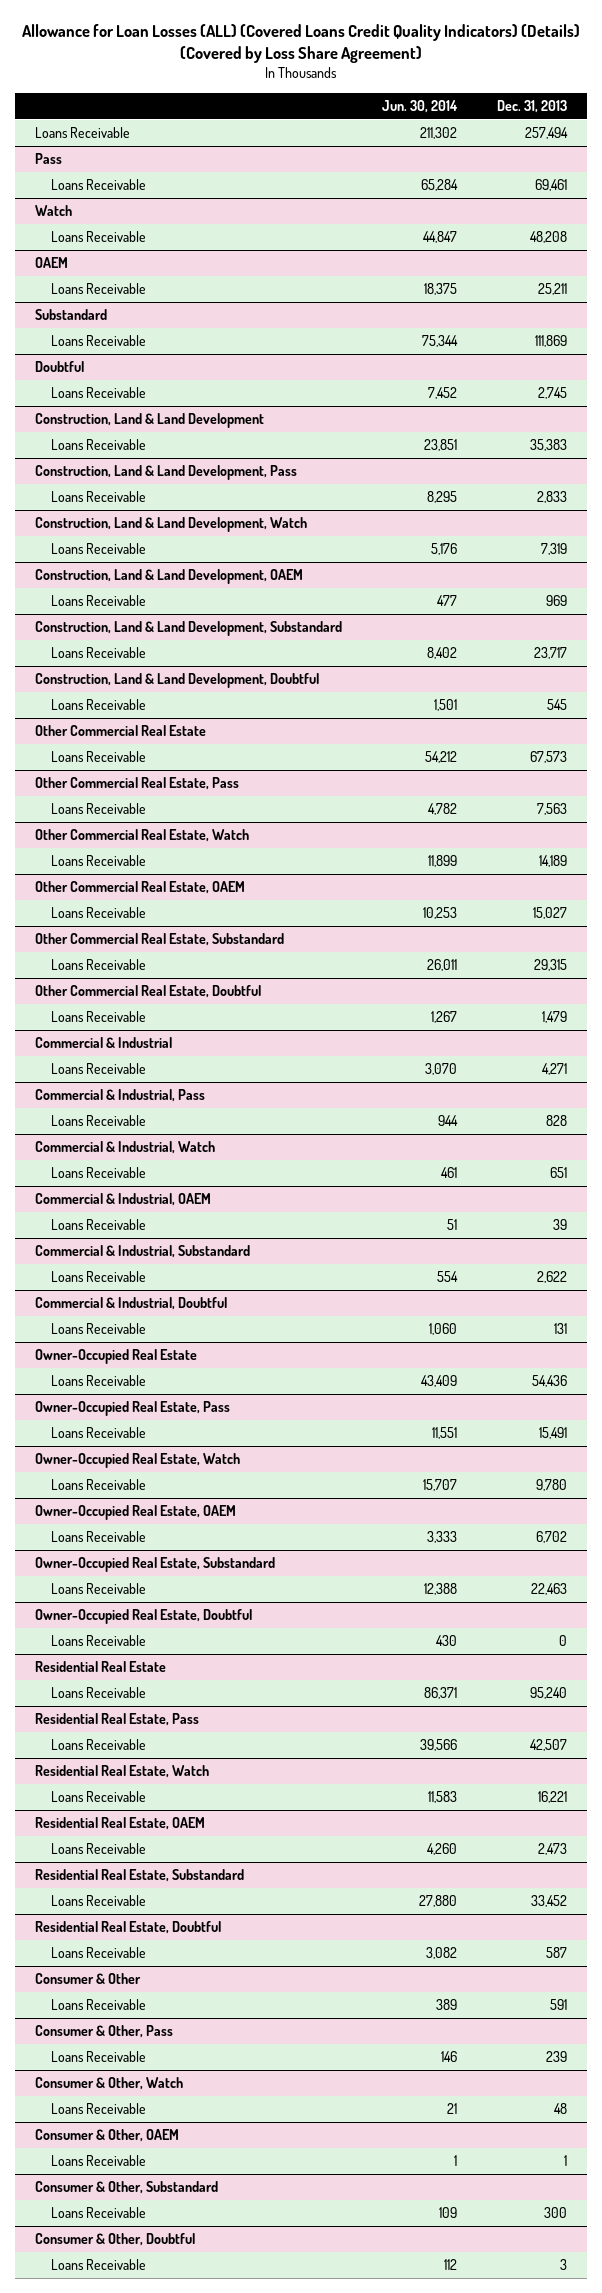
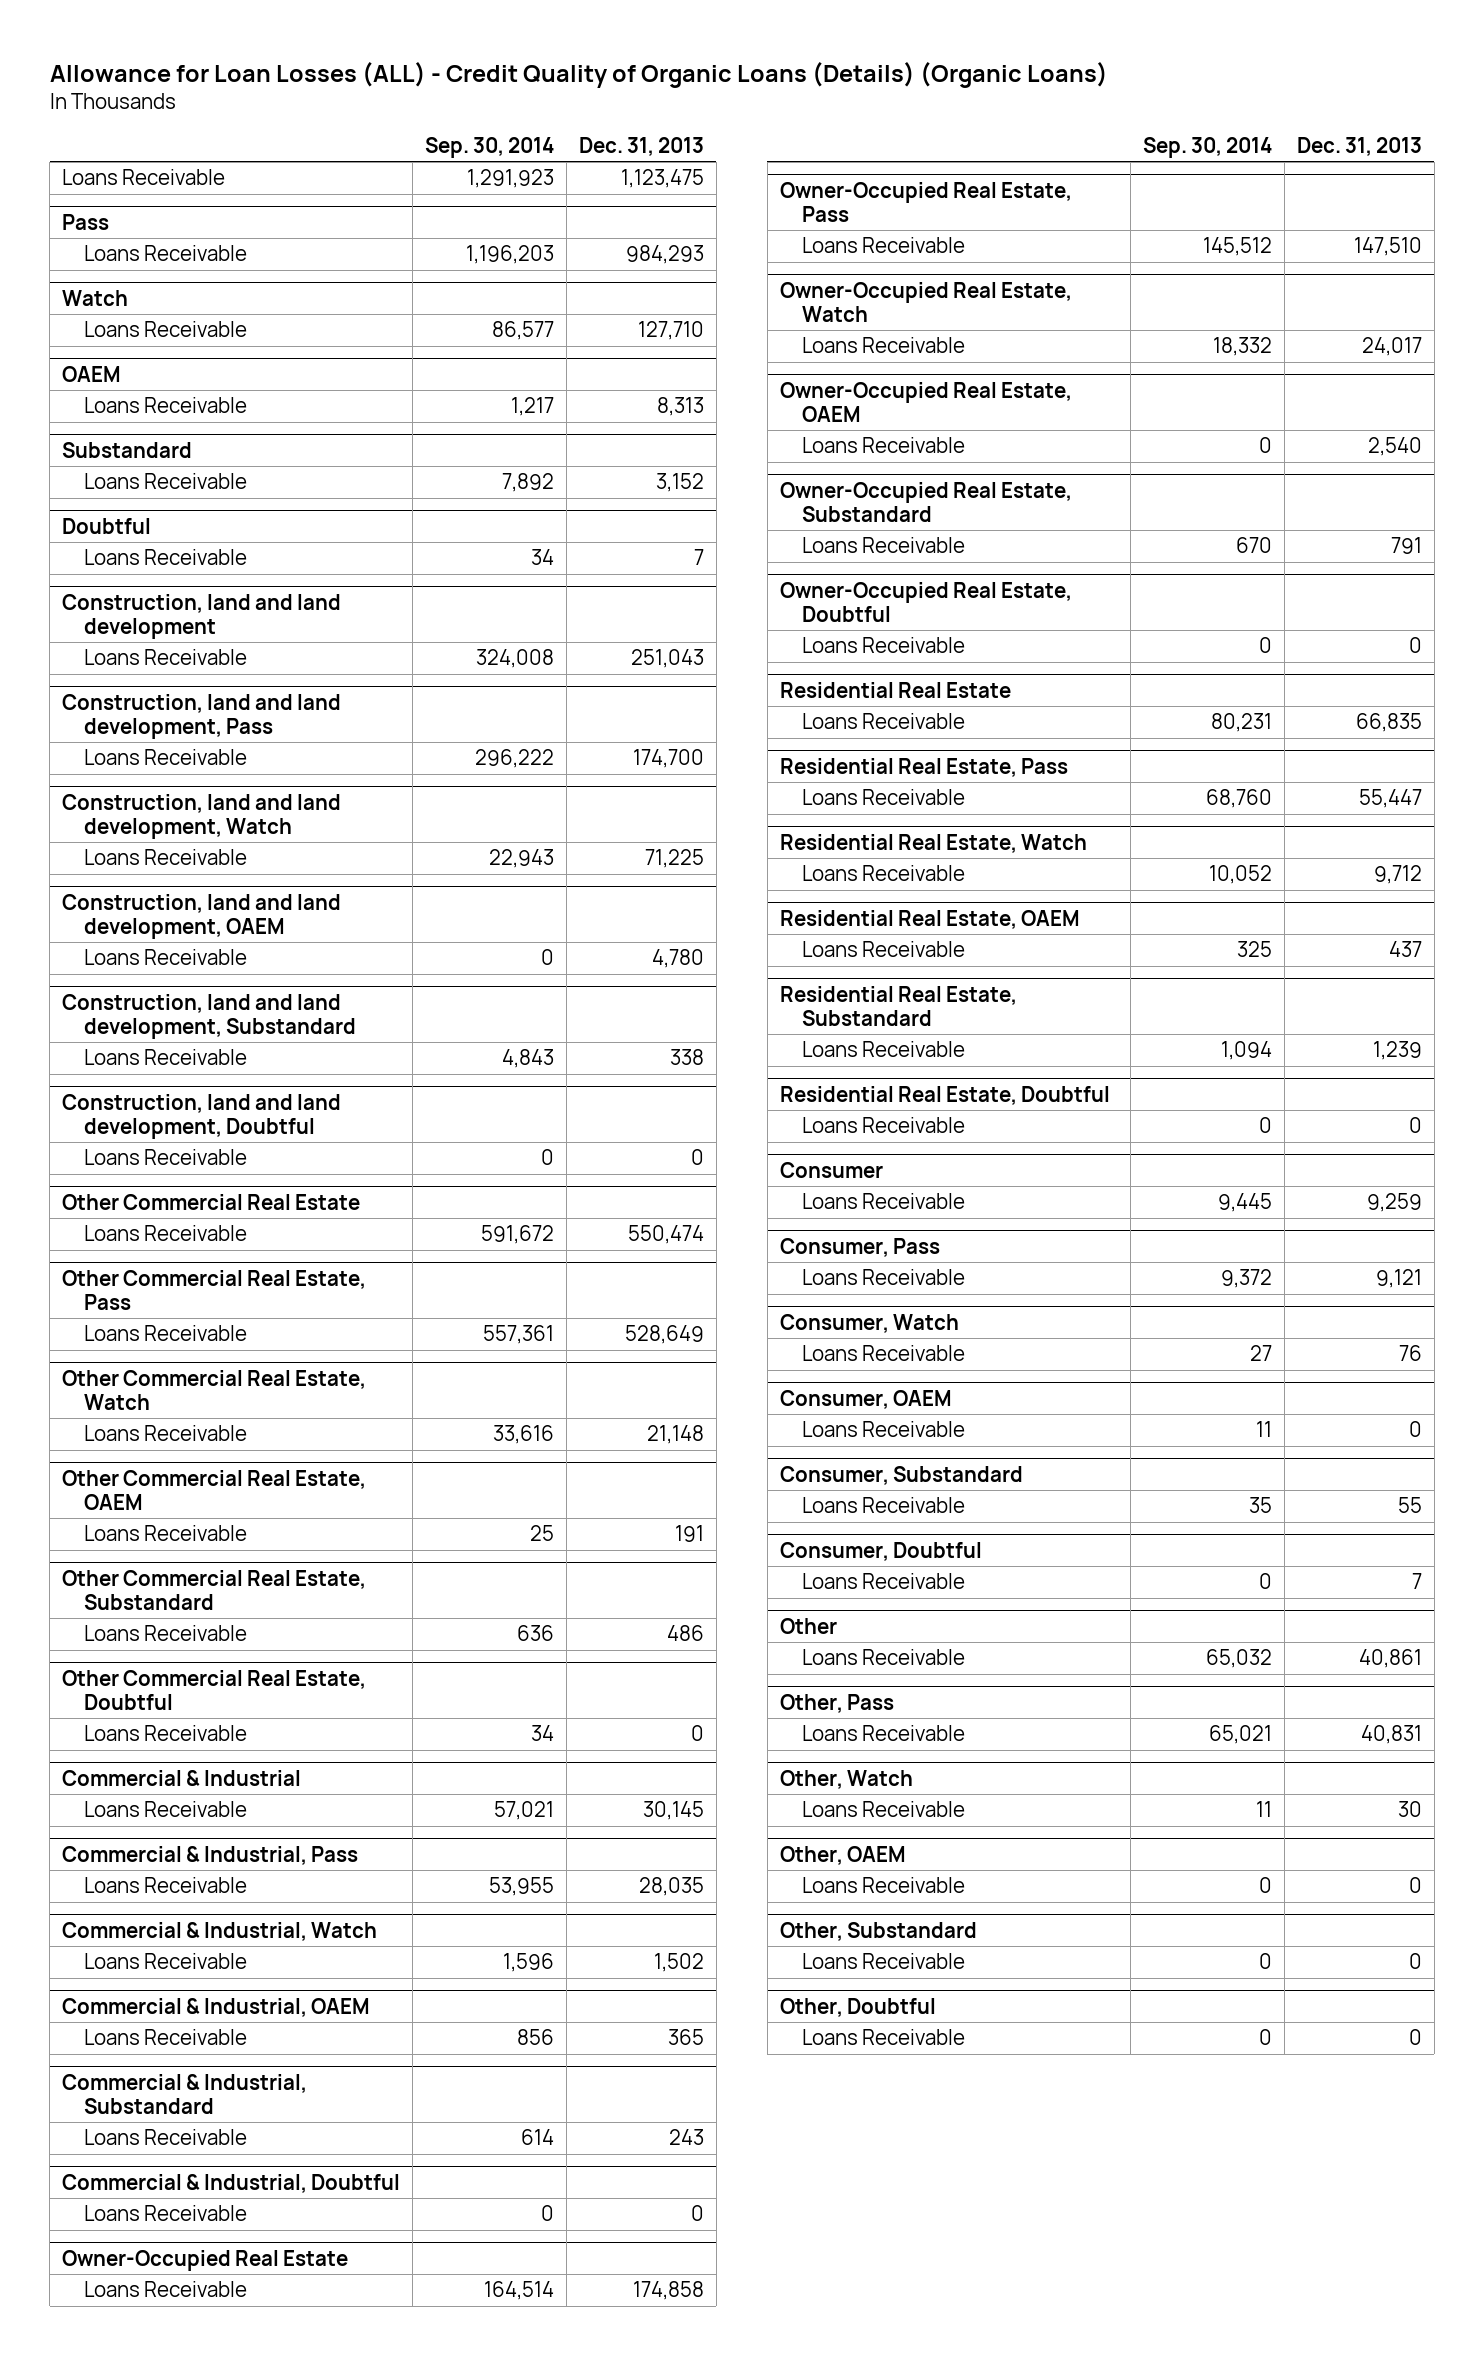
- Allowance for Loan Losses (ALL) (Covered Loans Credit Quality Indicators) (Details) (Covered by Loss Share Agreement)
+ Allowance for Loan Losses (ALL) - Credit Quality of Organic Loans (Details) (Organic Loans)
- | Jun. 30, 2014 | Dec. 31, 2013
+ | Sep. 30, 2014 | Dec. 31, 2013
- Loans Receivable | 211,302 | 257,494
+ Loans Receivable | 1,291,923 | 1,123,475
@ Pass
- Loans Receivable | 65,284 | 69,461
+ Loans Receivable | 1,196,203 | 984,293
@ Watch
- Loans Receivable | 44,847 | 48,208
+ Loans Receivable | 86,577 | 127,710
@ OAEM
- Loans Receivable | 18,375 | 25,211
+ Loans Receivable | 1,217 | 8,313
@ Substandard
- Loans Receivable | 75,344 | 111,869
+ Loans Receivable | 7,892 | 3,152
@ Doubtful
- Loans Receivable | 7,452 | 2,745
- Construction, Land & Land Development
- Loans Receivable | 23,851 | 35,383
- Construction, Land & Land Development, Pass
- Loans Receivable | 8,295 | 2,833
- Construction, Land & Land Development, Watch
- Loans Receivable | 5,176 | 7,319
- Construction, Land & Land Development, OAEM
- Loans Receivable | 477 | 969
- Construction, Land & Land Development, Substandard
- Loans Receivable | 8,402 | 23,717
- Construction, Land & Land Development, Doubtful
- Loans Receivable | 1,501 | 545
@ Doubtful
+ Loans Receivable | 34 | 7
+ Construction, land and land development
+ Loans Receivable | 324,008 | 251,043
+ Construction, land and land development, Pass
+ Loans Receivable | 296,222 | 174,700
+ Construction, land and land development, Watch
+ Loans Receivable | 22,943 | 71,225
+ Construction, land and land development, OAEM
+ Loans Receivable | 0 | 4,780
+ Construction, land and land development, Substandard
+ Loans Receivable | 4,843 | 338
+ Construction, land and land development, Doubtful
+ Loans Receivable | 0 | 0
@ Other Commercial Real Estate
- Loans Receivable | 54,212 | 67,573
+ Loans Receivable | 591,672 | 550,474
@ Other Commercial Real Estate, Pass
- Loans Receivable | 4,782 | 7,563
+ Loans Receivable | 557,361 | 528,649
@ Other Commercial Real Estate, Watch
- Loans Receivable | 11,899 | 14,189
+ Loans Receivable | 33,616 | 21,148
@ Other Commercial Real Estate, OAEM
- Loans Receivable | 10,253 | 15,027
+ Loans Receivable | 25 | 191
@ Other Commercial Real Estate, Substandard
- Loans Receivable | 26,011 | 29,315
+ Loans Receivable | 636 | 486
@ Other Commercial Real Estate, Doubtful
- Loans Receivable | 1,267 | 1,479
+ Loans Receivable | 34 | 0
@ Commercial & Industrial
- Loans Receivable | 3,070 | 4,271
+ Loans Receivable | 57,021 | 30,145
@ Commercial & Industrial, Pass
- Loans Receivable | 944 | 828
+ Loans Receivable | 53,955 | 28,035
@ Commercial & Industrial, Watch
- Loans Receivable | 461 | 651
+ Loans Receivable | 1,596 | 1,502
@ Commercial & Industrial, OAEM
- Loans Receivable | 51 | 39
+ Loans Receivable | 856 | 365
@ Commercial & Industrial, Substandard
- Loans Receivable | 554 | 2,622
+ Loans Receivable | 614 | 243
@ Commercial & Industrial, Doubtful
- Loans Receivable | 1,060 | 131
+ Loans Receivable | 0 | 0
@ Owner-Occupied Real Estate
- Loans Receivable | 43,409 | 54,436
+ Loans Receivable | 164,514 | 174,858
@ Owner-Occupied Real Estate, Pass
- Loans Receivable | 11,551 | 15,491
+ Loans Receivable | 145,512 | 147,510
@ Owner-Occupied Real Estate, Watch
- Loans Receivable | 15,707 | 9,780
+ Loans Receivable | 18,332 | 24,017
@ Owner-Occupied Real Estate, OAEM
- Loans Receivable | 3,333 | 6,702
+ Loans Receivable | 0 | 2,540
@ Owner-Occupied Real Estate, Substandard
- Loans Receivable | 12,388 | 22,463
+ Loans Receivable | 670 | 791
@ Residential Real Estate
- Loans Receivable | 86,371 | 95,240
+ Loans Receivable | 80,231 | 66,835
@ Residential Real Estate, Pass
- Loans Receivable | 39,566 | 42,507
+ Loans Receivable | 68,760 | 55,447
@ Residential Real Estate, Watch
- Loans Receivable | 11,583 | 16,221
+ Loans Receivable | 10,052 | 9,712
@ Residential Real Estate, OAEM
- Loans Receivable | 4,260 | 2,473
+ Loans Receivable | 325 | 437
@ Residential Real Estate, Substandard
- Loans Receivable | 27,880 | 33,452
+ Loans Receivable | 1,094 | 1,239
@ Residential Real Estate, Doubtful
- Loans Receivable | 3,082 | 587
- Consumer & Other
- Loans Receivable | 389 | 591
- Consumer & Other, Pass
- Loans Receivable | 146 | 239
- Consumer & Other, Watch
- Loans Receivable | 21 | 48
- Consumer & Other, OAEM
- Loans Receivable | 1 | 1
- Consumer & Other, Substandard
- Loans Receivable | 109 | 300
- Consumer & Other, Doubtful
- Loans Receivable | 112 | 3
@ Residential Real Estate, Doubtful
+ Loans Receivable | 0 | 0
+ Consumer
+ Loans Receivable | 9,445 | 9,259
+ Consumer, Pass
+ Loans Receivable | 9,372 | 9,121
+ Consumer, Watch
+ Loans Receivable | 27 | 76
+ Consumer, OAEM
+ Loans Receivable | 11 | 0
+ Consumer, Substandard
+ Loans Receivable | 35 | 55
+ Consumer, Doubtful
+ Loans Receivable | 0 | 7
+ Other
+ Loans Receivable | 65,032 | 40,861
+ Other, Pass
+ Loans Receivable | 65,021 | 40,831
+ Other, Watch
+ Loans Receivable | 11 | 30
+ Other, OAEM
+ Loans Receivable | 0 | 0
+ Other, Substandard
+ Loans Receivable | 0 | 0
+ Other, Doubtful
+ Loans Receivable | 0 | 0

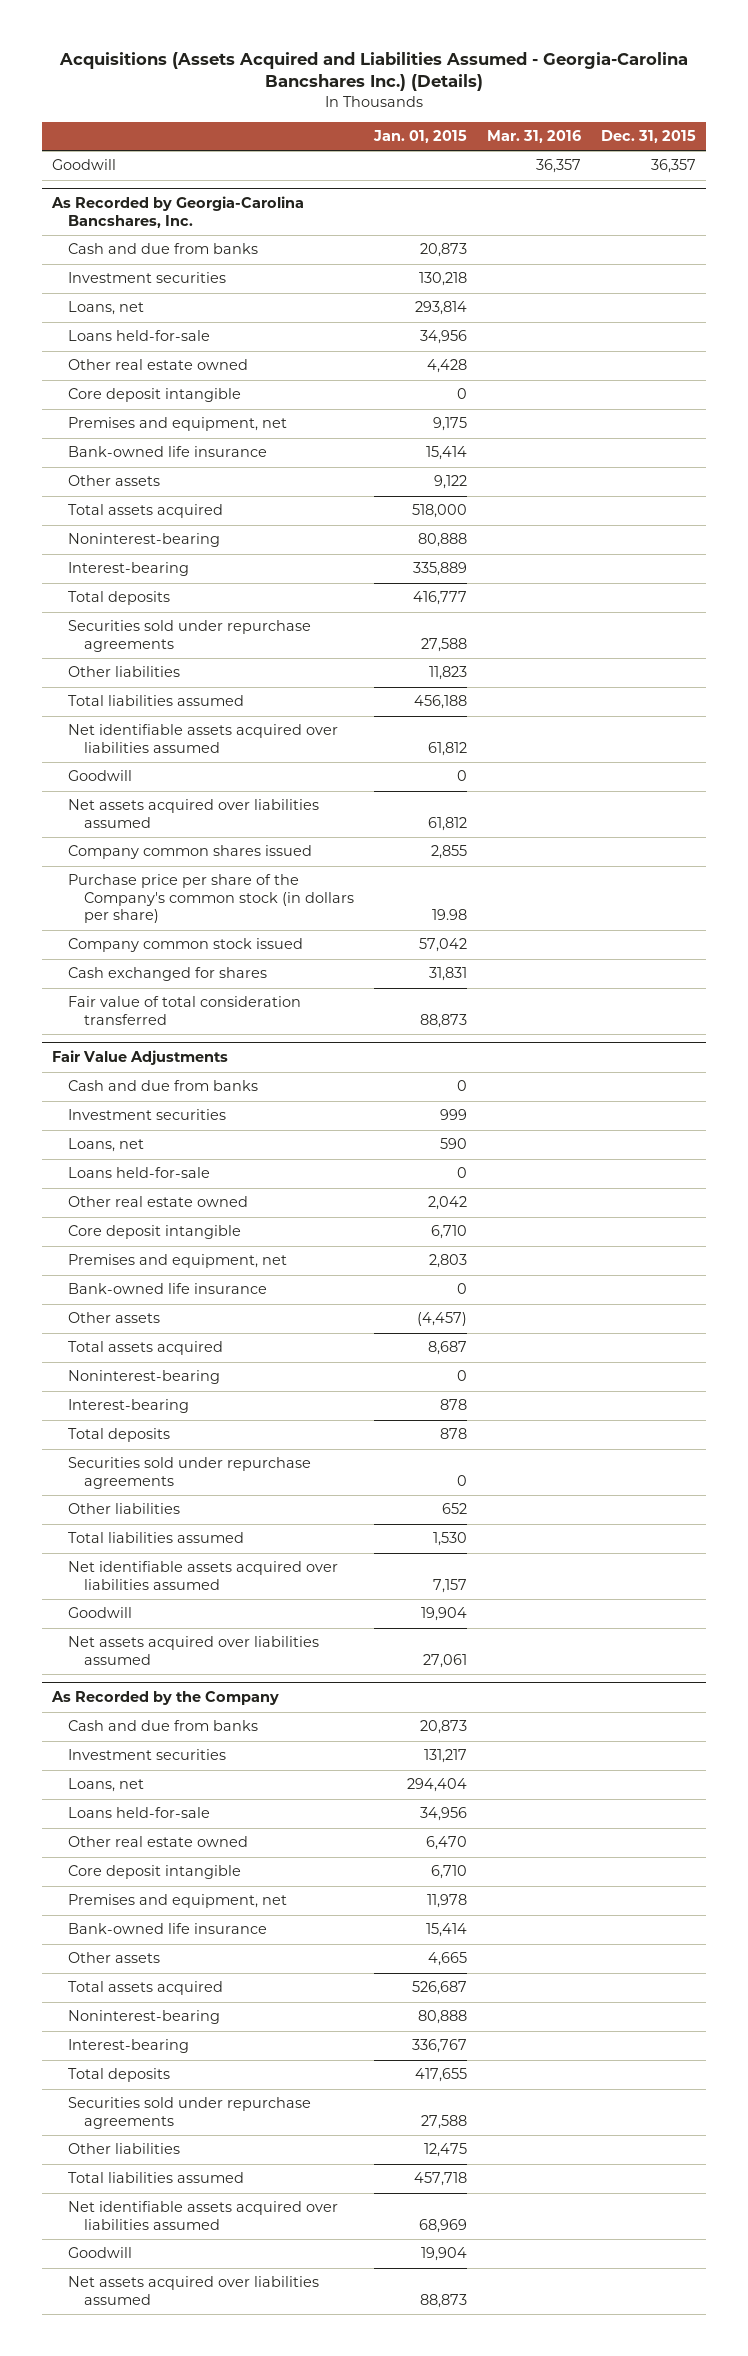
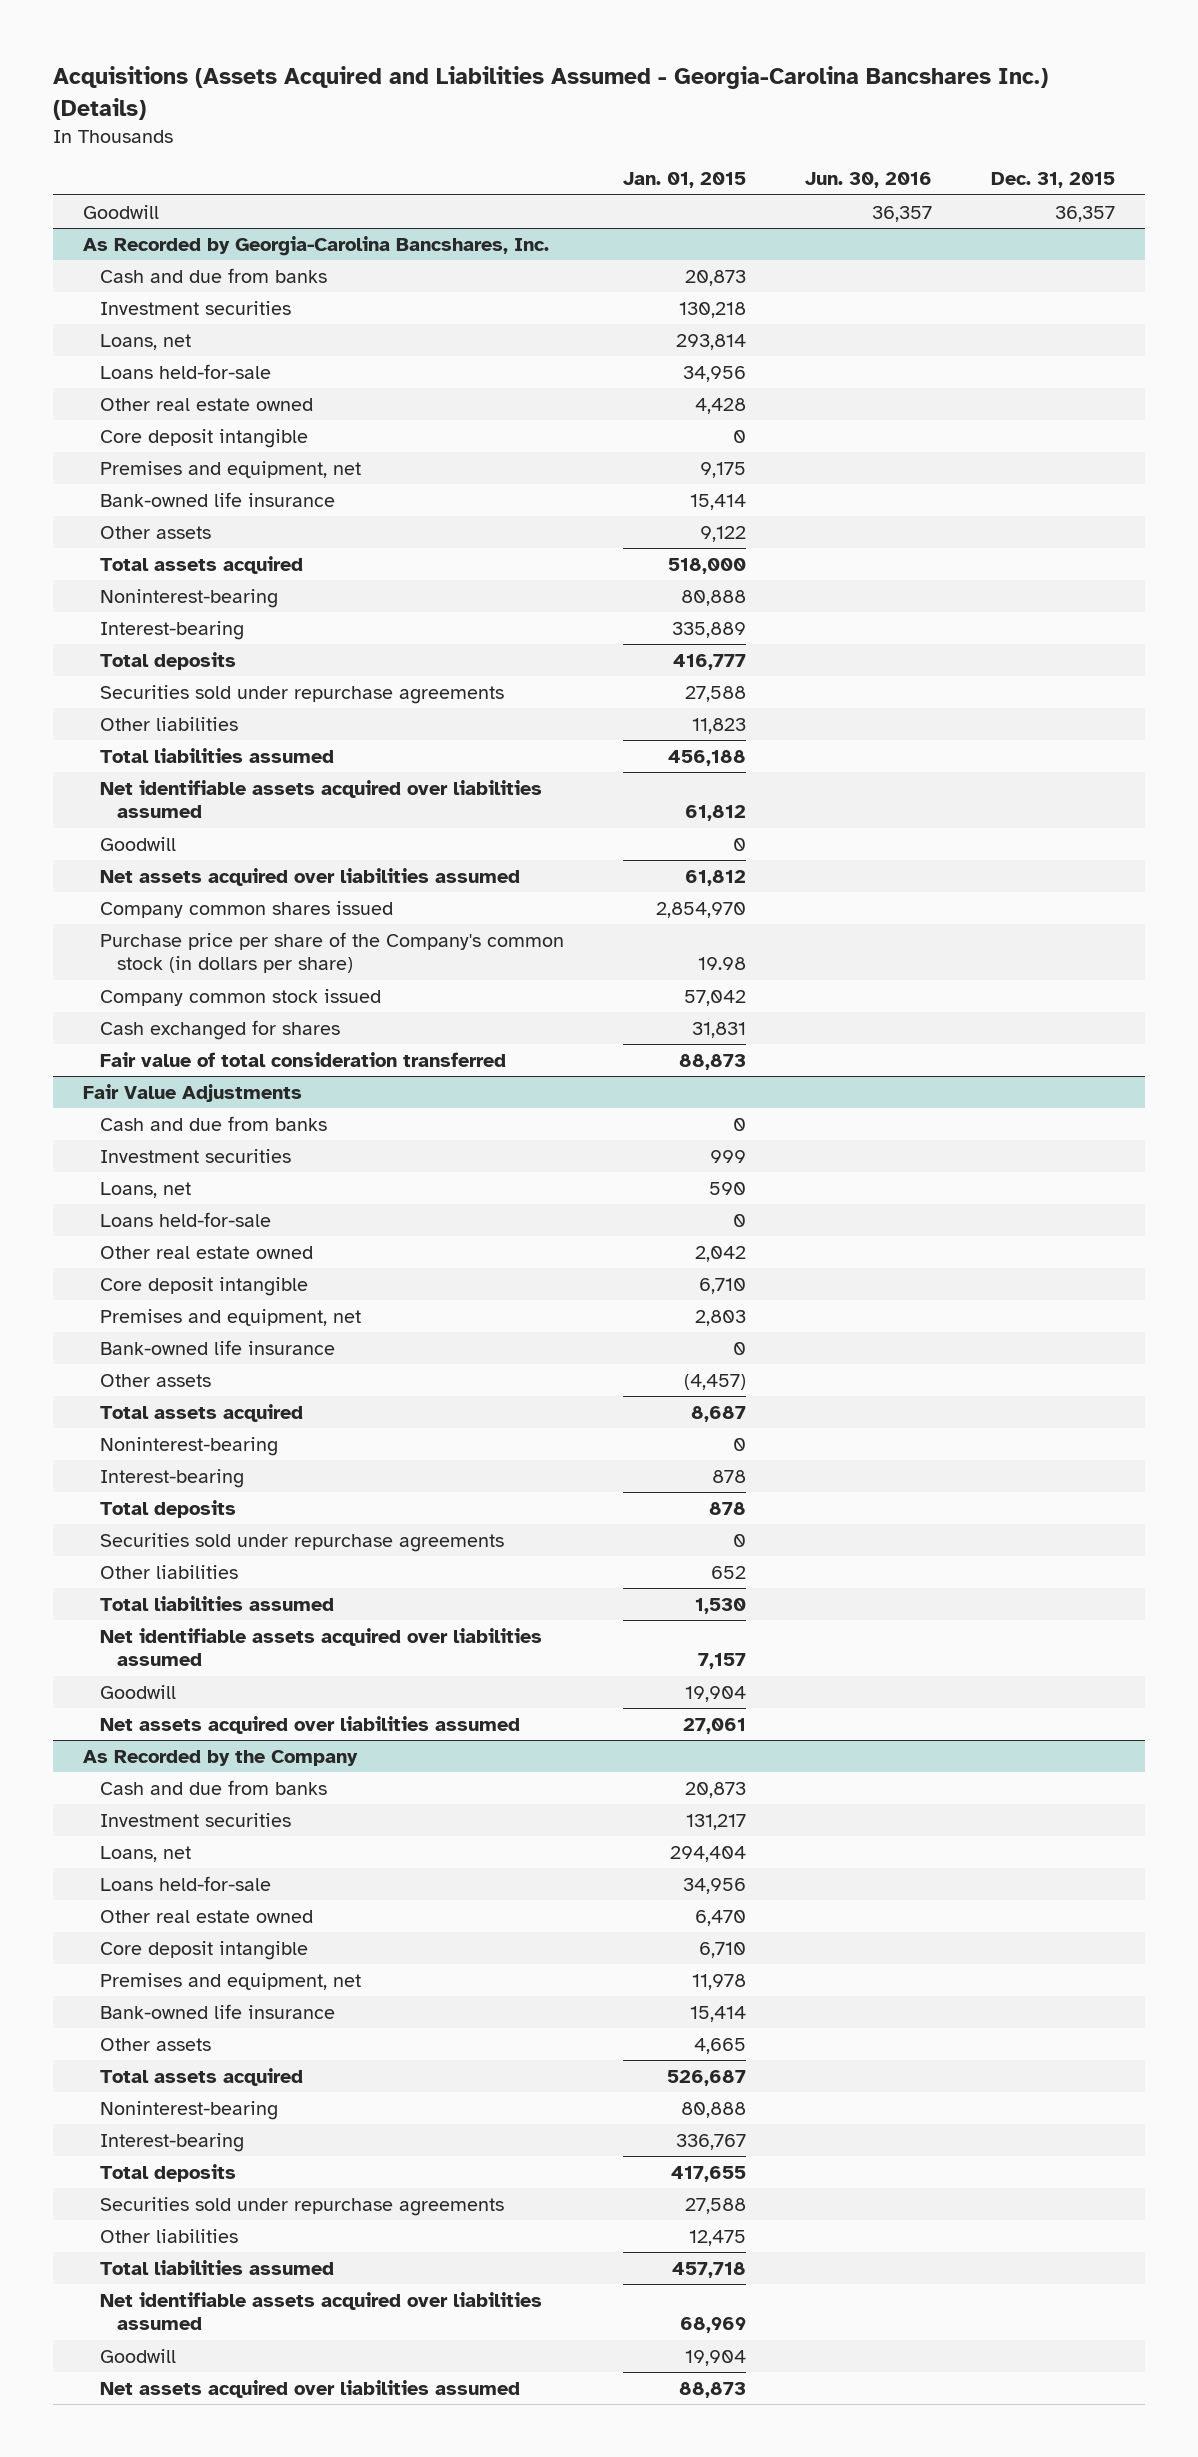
- | Jan. 01, 2015 | Mar. 31, 2016 | Dec. 31, 2015
+ | Jan. 01, 2015 | Jun. 30, 2016 | Dec. 31, 2015
@ As Recorded by Georgia-Carolina Bancshares, Inc.
- Company common shares issued | 2,855 | |
+ Company common shares issued | 2,854,970 | |

